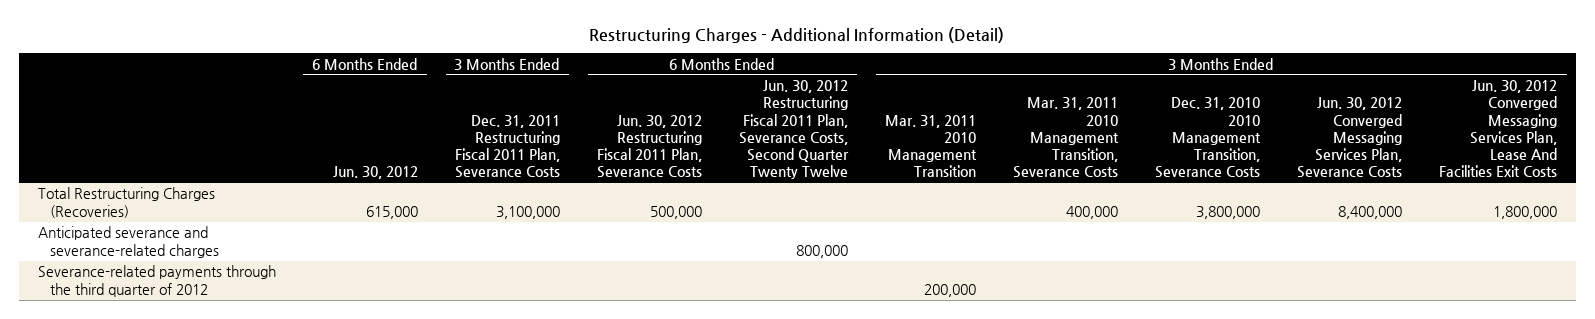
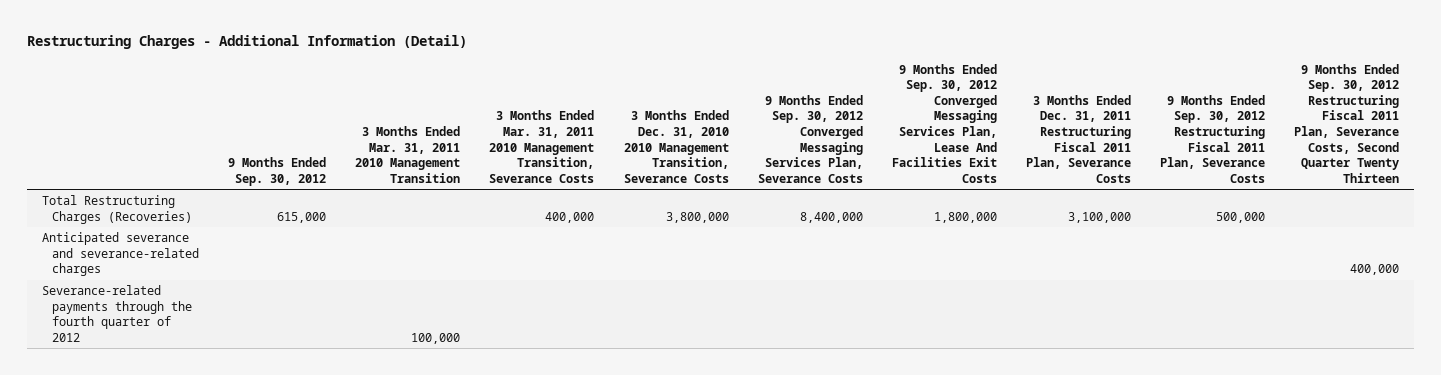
- | 6 Months Ended Jun. 30, 2012 | 3 Months Ended Dec. 31, 2011 Restructuring Fiscal 2011 Plan, Severance Costs | 6 Months Ended Jun. 30, 2012 Restructuring Fiscal 2011 Plan, Severance Costs | 6 Months Ended Jun. 30, 2012 Restructuring Fiscal 2011 Plan, Severance Costs, Second Quarter Twenty Twelve | 3 Months Ended Mar. 31, 2011 2010 Management Transition | 3 Months Ended Mar. 31, 2011 2010 Management Transition, Severance Costs | 3 Months Ended Dec. 31, 2010 2010 Management Transition, Severance Costs | 3 Months Ended Jun. 30, 2012 Converged Messaging Services Plan, Severance Costs | 3 Months Ended Jun. 30, 2012 Converged Messaging Services Plan, Lease And Facilities Exit Costs
+ | 9 Months Ended Sep. 30, 2012 | 3 Months Ended Mar. 31, 2011 2010 Management Transition | 3 Months Ended Mar. 31, 2011 2010 Management Transition, Severance Costs | 3 Months Ended Dec. 31, 2010 2010 Management Transition, Severance Costs | 9 Months Ended Sep. 30, 2012 Converged Messaging Services Plan, Severance Costs | 9 Months Ended Sep. 30, 2012 Converged Messaging Services Plan, Lease And Facilities Exit Costs | 3 Months Ended Dec. 31, 2011 Restructuring Fiscal 2011 Plan, Severance Costs | 9 Months Ended Sep. 30, 2012 Restructuring Fiscal 2011 Plan, Severance Costs | 9 Months Ended Sep. 30, 2012 Restructuring Fiscal 2011 Plan, Severance Costs, Second Quarter Twenty Thirteen
- Severance-related payments through the third quarter of 2012 | | | | | 200,000 | | | |
+ Severance-related payments through the fourth quarter of 2012 | | 100,000 | | | | | | |

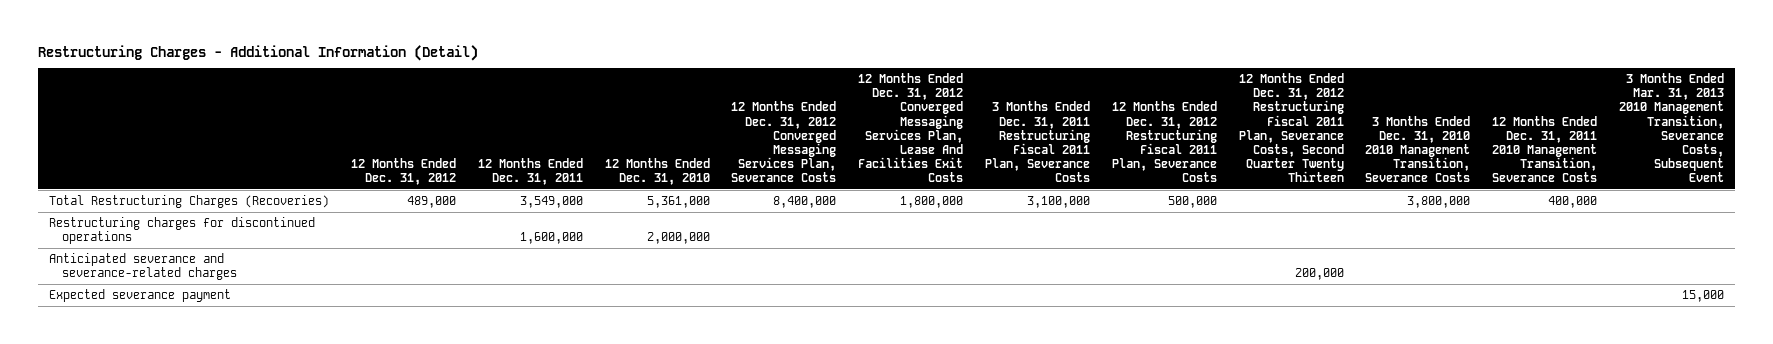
- | 9 Months Ended Sep. 30, 2012 | 3 Months Ended Mar. 31, 2011 2010 Management Transition | 3 Months Ended Mar. 31, 2011 2010 Management Transition, Severance Costs | 3 Months Ended Dec. 31, 2010 2010 Management Transition, Severance Costs | 9 Months Ended Sep. 30, 2012 Converged Messaging Services Plan, Severance Costs | 9 Months Ended Sep. 30, 2012 Converged Messaging Services Plan, Lease And Facilities Exit Costs | 3 Months Ended Dec. 31, 2011 Restructuring Fiscal 2011 Plan, Severance Costs | 9 Months Ended Sep. 30, 2012 Restructuring Fiscal 2011 Plan, Severance Costs | 9 Months Ended Sep. 30, 2012 Restructuring Fiscal 2011 Plan, Severance Costs, Second Quarter Twenty Thirteen
+ | 12 Months Ended Dec. 31, 2012 | 12 Months Ended Dec. 31, 2011 | 12 Months Ended Dec. 31, 2010 | 12 Months Ended Dec. 31, 2012 Converged Messaging Services Plan, Severance Costs | 12 Months Ended Dec. 31, 2012 Converged Messaging Services Plan, Lease And Facilities Exit Costs | 3 Months Ended Dec. 31, 2011 Restructuring Fiscal 2011 Plan, Severance Costs | 12 Months Ended Dec. 31, 2012 Restructuring Fiscal 2011 Plan, Severance Costs | 12 Months Ended Dec. 31, 2012 Restructuring Fiscal 2011 Plan, Severance Costs, Second Quarter Twenty Thirteen | 3 Months Ended Dec. 31, 2010 2010 Management Transition, Severance Costs | 12 Months Ended Dec. 31, 2011 2010 Management Transition, Severance Costs | 3 Months Ended Mar. 31, 2013 2010 Management Transition, Severance Costs, Subsequent Event
+ Restructuring charges for discontinued operations | | 1,600,000 | 2,000,000 | | | | | | | |
- Severance-related payments through the fourth quarter of 2012 | | 100,000 | | | | | | |
+ Expected severance payment | | | | | | | | | | | 15,000

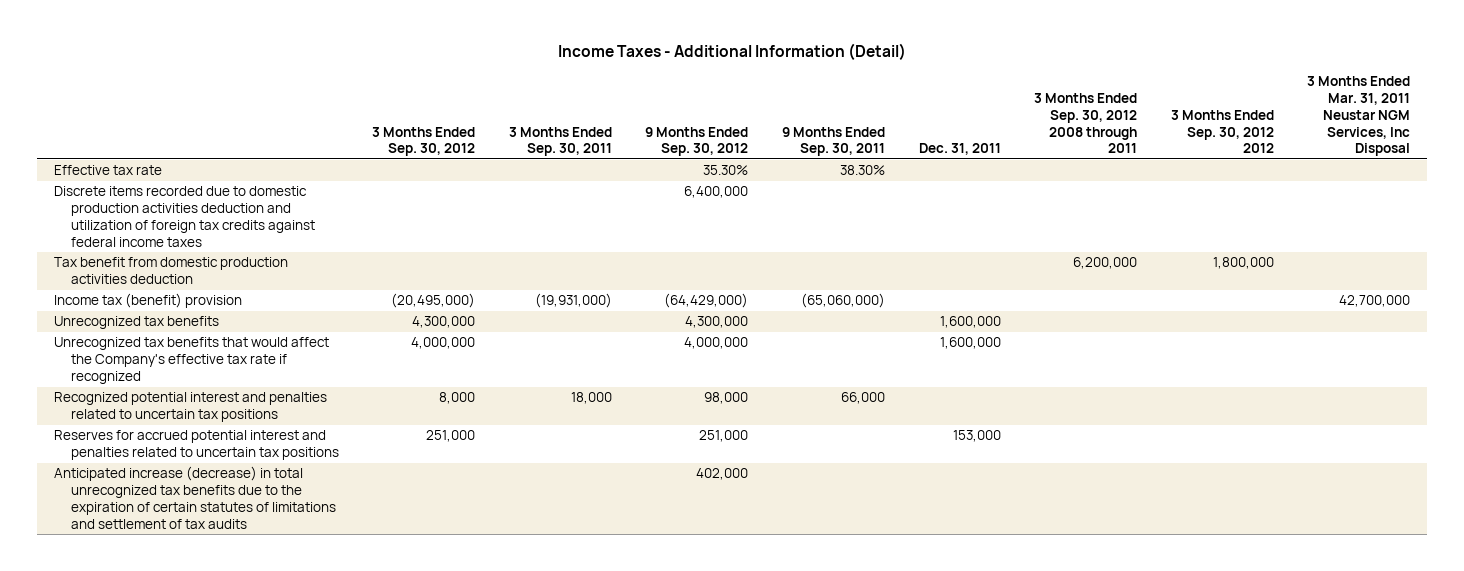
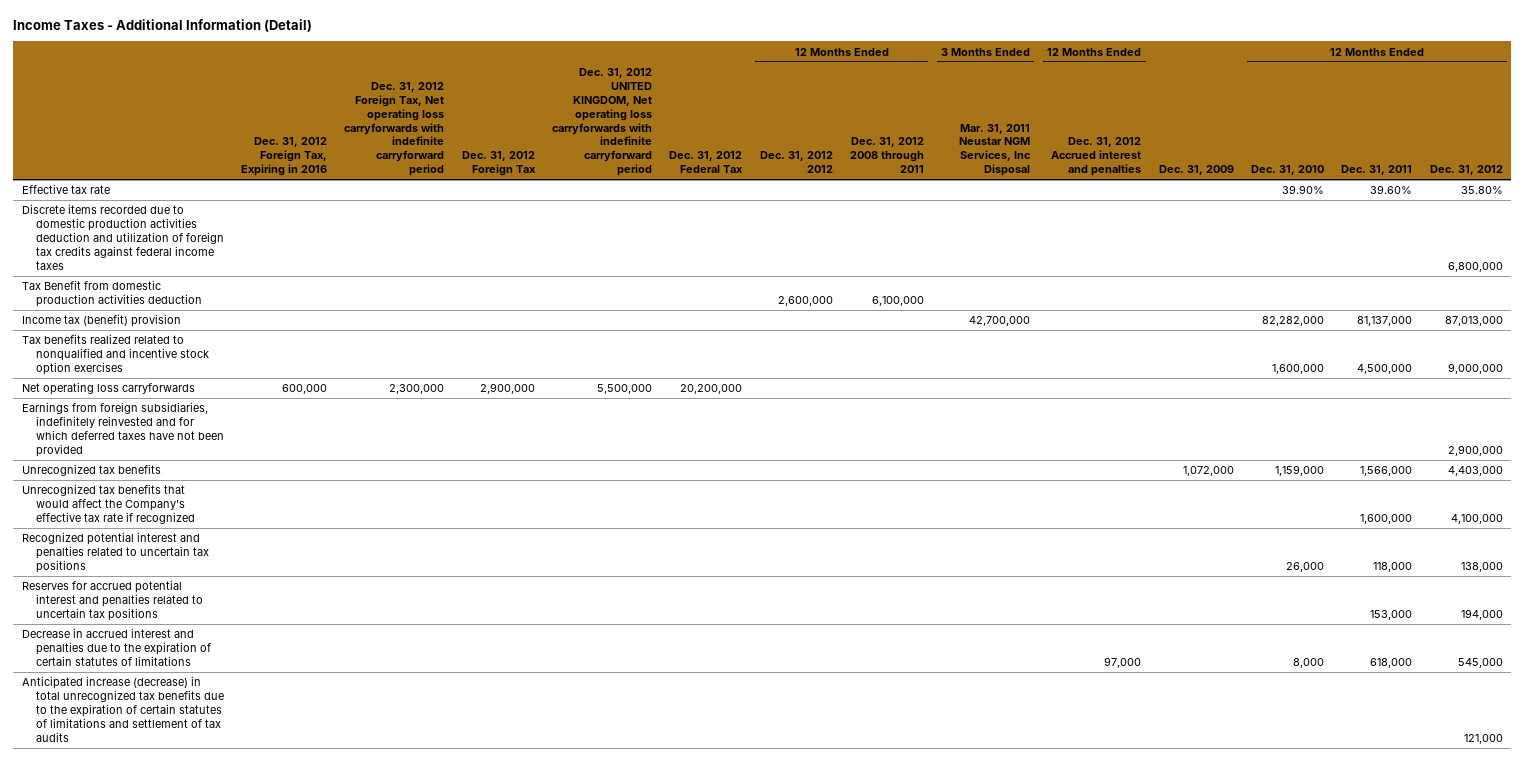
- | 3 Months Ended Sep. 30, 2012 | 3 Months Ended Sep. 30, 2011 | 9 Months Ended Sep. 30, 2012 | 9 Months Ended Sep. 30, 2011 | Dec. 31, 2011 | 3 Months Ended Sep. 30, 2012 2008 through 2011 | 3 Months Ended Sep. 30, 2012 2012 | 3 Months Ended Mar. 31, 2011 Neustar NGM Services, Inc Disposal
+ | Dec. 31, 2012 Foreign Tax, Expiring in 2016 | Dec. 31, 2012 Foreign Tax, Net operating loss carryforwards with indefinite carryforward period | Dec. 31, 2012 Foreign Tax | Dec. 31, 2012 UNITED KINGDOM, Net operating loss carryforwards with indefinite carryforward period | Dec. 31, 2012 Federal Tax | 12 Months Ended Dec. 31, 2012 2012 | 12 Months Ended Dec. 31, 2012 2008 through 2011 | 3 Months Ended Mar. 31, 2011 Neustar NGM Services, Inc Disposal | 12 Months Ended Dec. 31, 2012 Accrued interest and penalties | Dec. 31, 2009 | 12 Months Ended Dec. 31, 2010 | 12 Months Ended Dec. 31, 2011 | 12 Months Ended Dec. 31, 2012
- Tax benefit from domestic production activities deduction | | | | | | 6,200,000 | 1,800,000 |
+ Tax Benefit from domestic production activities deduction | | | | | | 2,600,000 | 6,100,000 | | | | | |
+ Tax benefits realized related to nonqualified and incentive stock option exercises | | | | | | | | | | | 1,600,000 | 4,500,000 | 9,000,000
+ Net operating loss carryforwards | 600,000 | 2,300,000 | 2,900,000 | 5,500,000 | 20,200,000 | | | | | | | |
+ Earnings from foreign subsidiaries, indefinitely reinvested and for which deferred taxes have not been provided | | | | | | | | | | | | | 2,900,000
+ Decrease in accrued interest and penalties due to the expiration of certain statutes of limitations | | | | | | | | | 97,000 | | 8,000 | 618,000 | 545,000

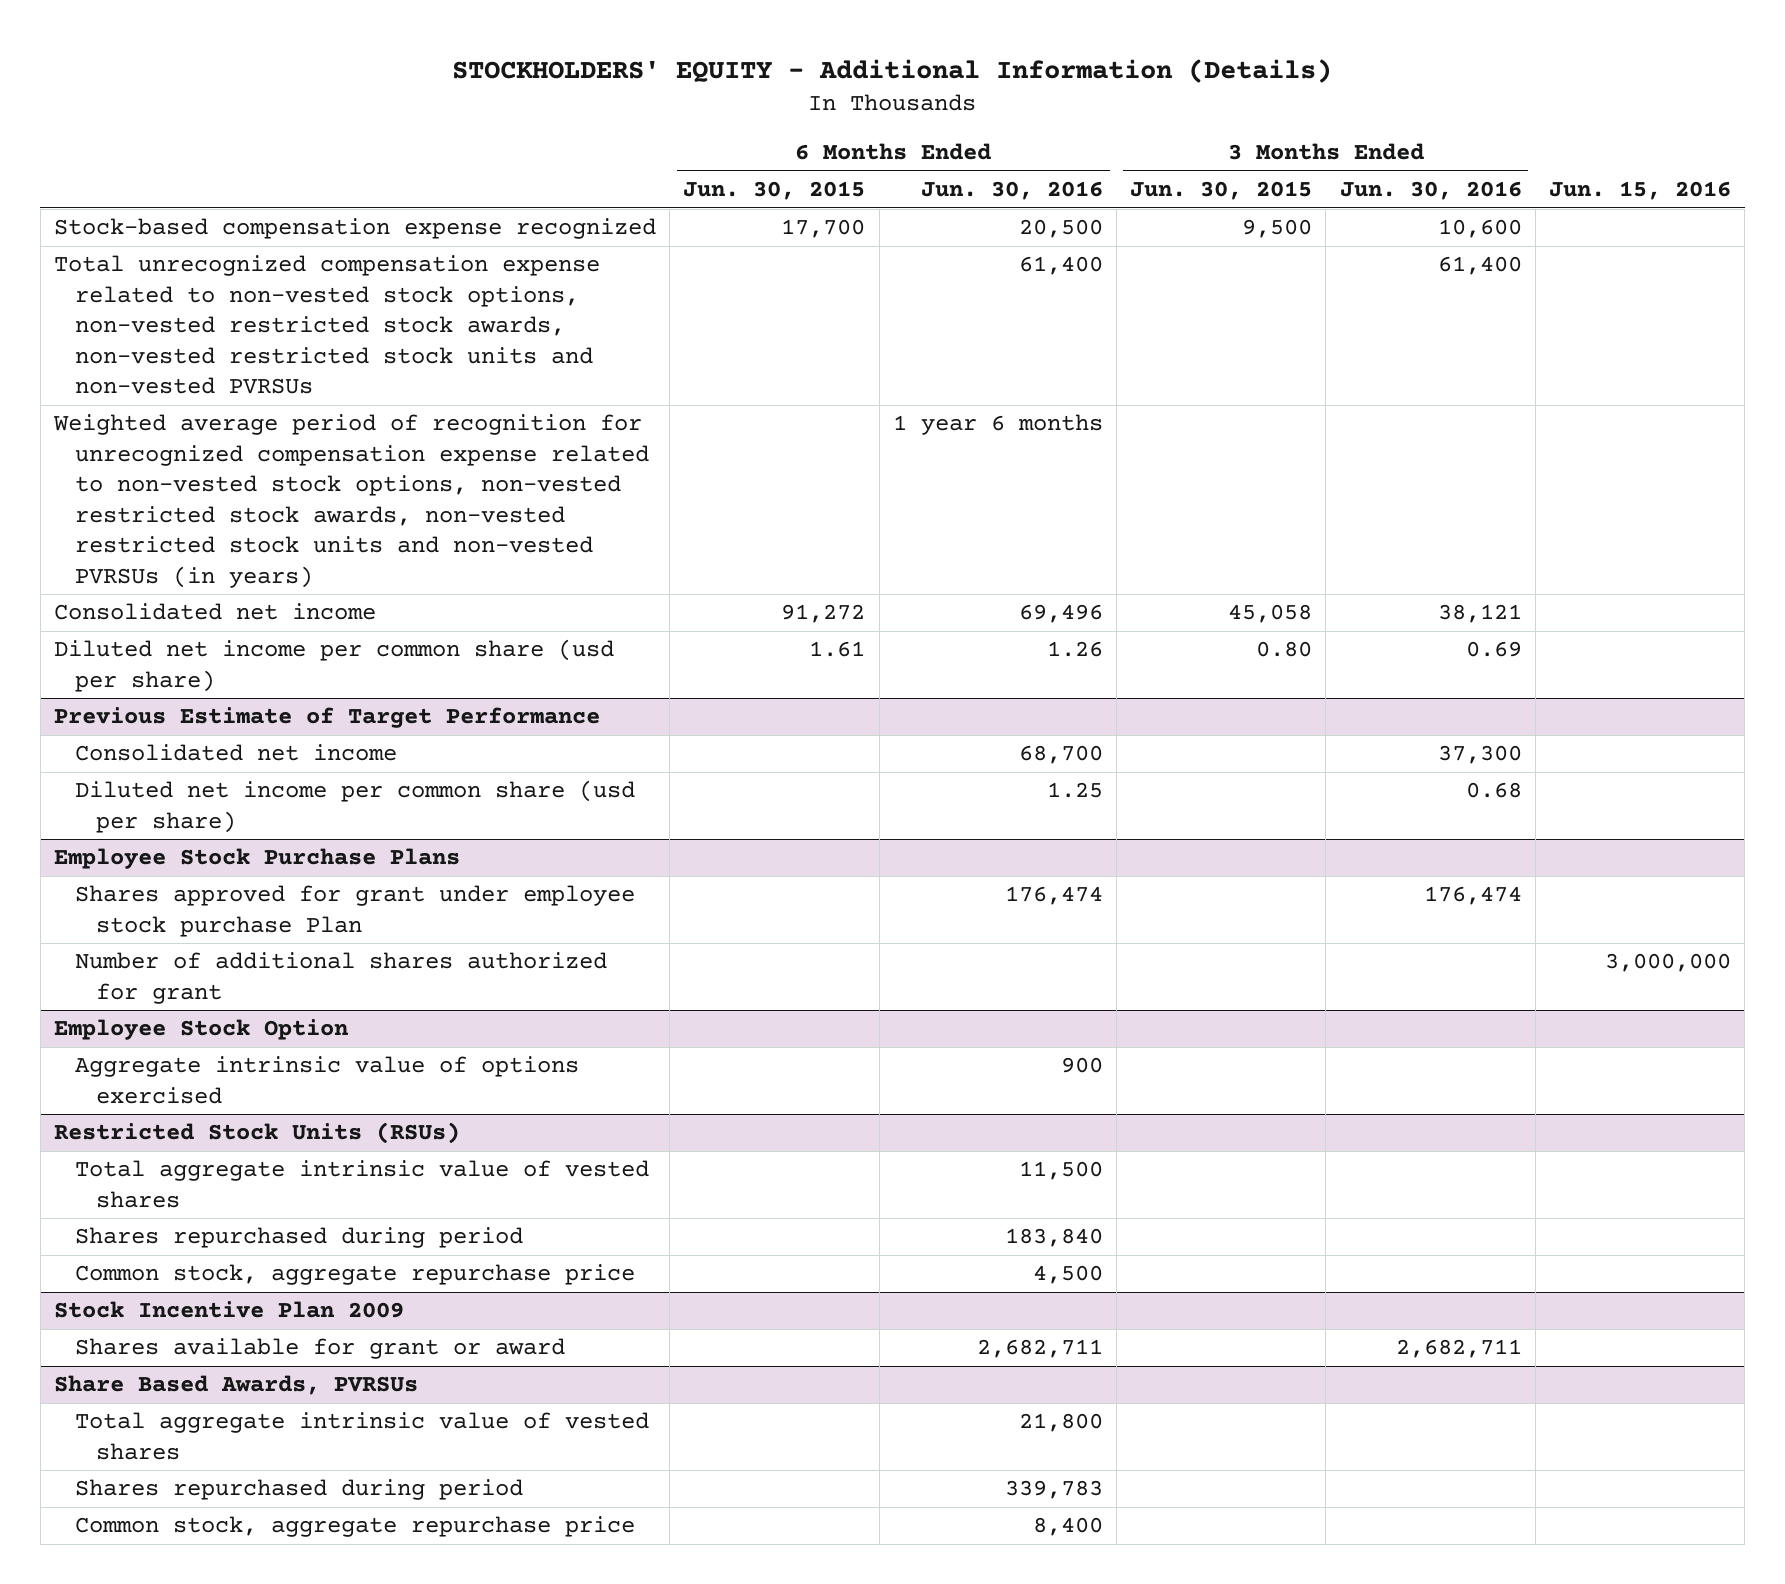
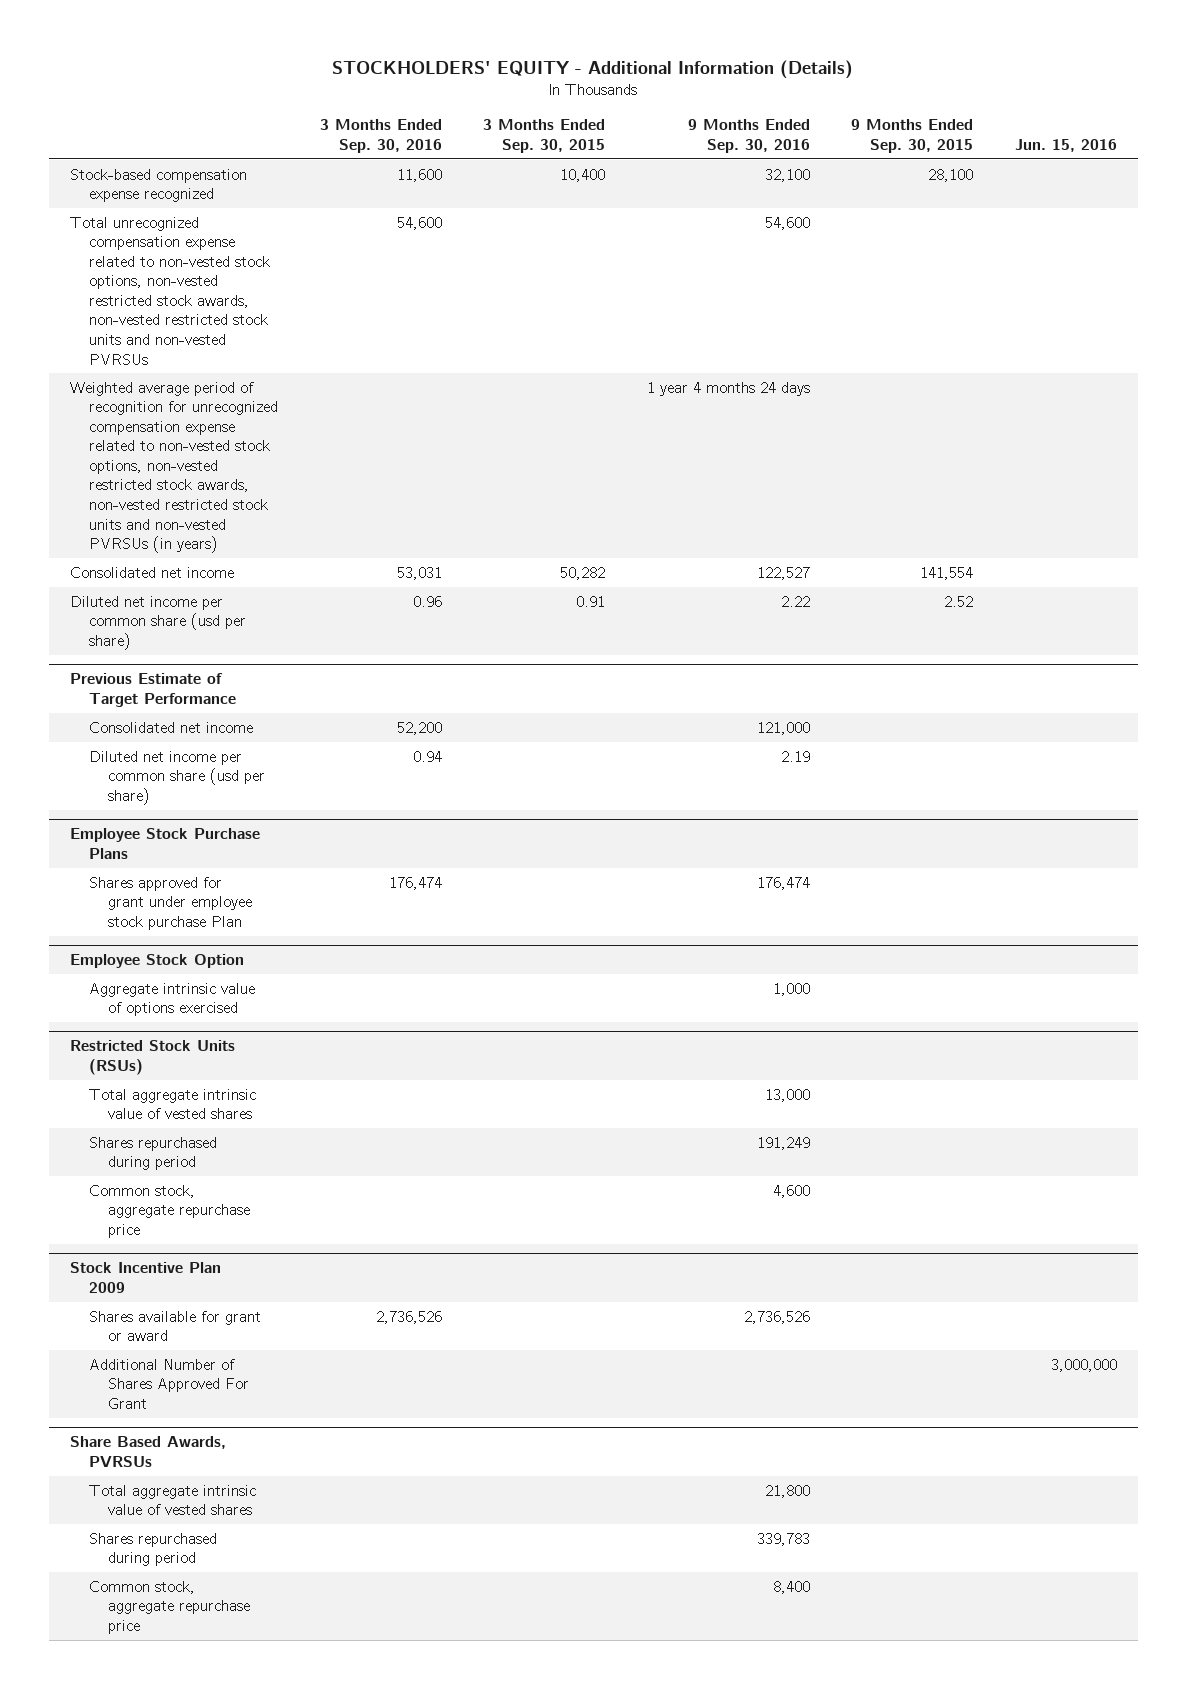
- | 6 Months Ended Jun. 30, 2015 | 6 Months Ended Jun. 30, 2016 | 3 Months Ended Jun. 30, 2015 | 3 Months Ended Jun. 30, 2016 | Jun. 15, 2016
+ | 3 Months Ended Sep. 30, 2016 | 3 Months Ended Sep. 30, 2015 | 9 Months Ended Sep. 30, 2016 | 9 Months Ended Sep. 30, 2015 | Jun. 15, 2016
@ Employee Stock Purchase Plans
- Number of additional shares authorized for grant | | | | | 3,000,000
@ Stock Incentive Plan 2009
+ Additional Number of Shares Approved For Grant | | | | | 3,000,000

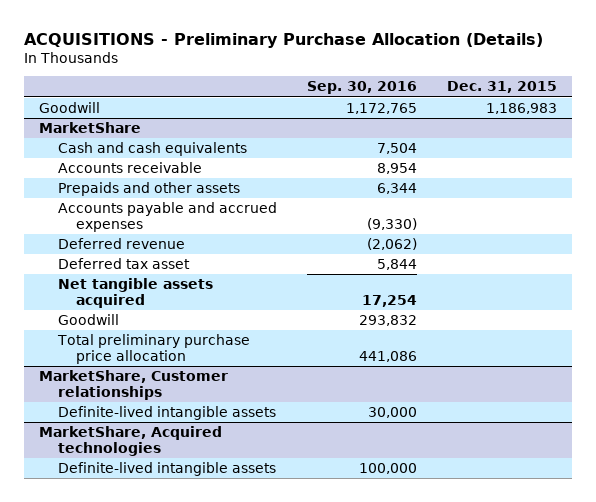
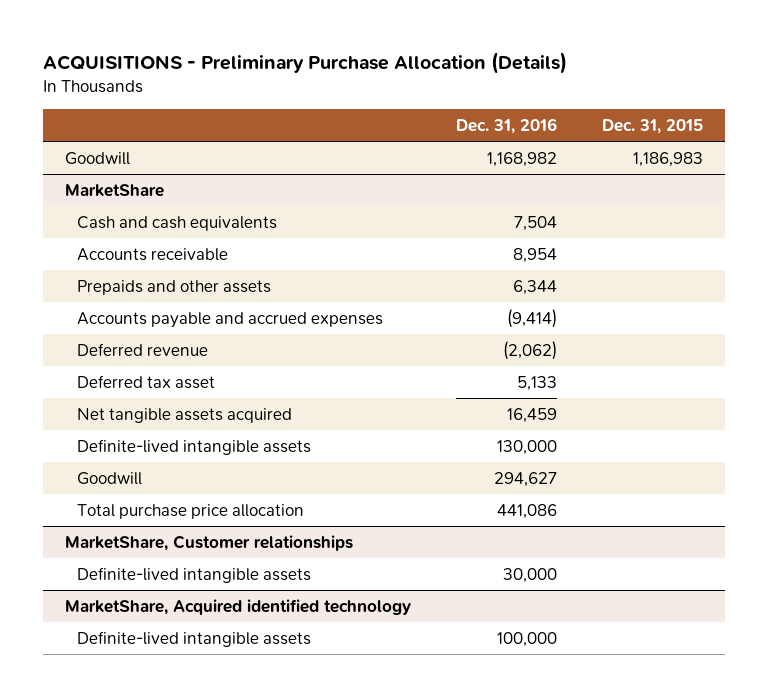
- | Sep. 30, 2016 | Dec. 31, 2015
+ | Dec. 31, 2016 | Dec. 31, 2015
@ MarketShare
+ Definite-lived intangible assets | 130,000 |
- Total preliminary purchase price allocation | 441,086 |
+ Total purchase price allocation | 441,086 |
- MarketShare, Acquired technologies
- Definite-lived intangible assets | 100,000 |
+ MarketShare, Acquired identified technology
+ Definite-lived intangible assets | 100,000 |

